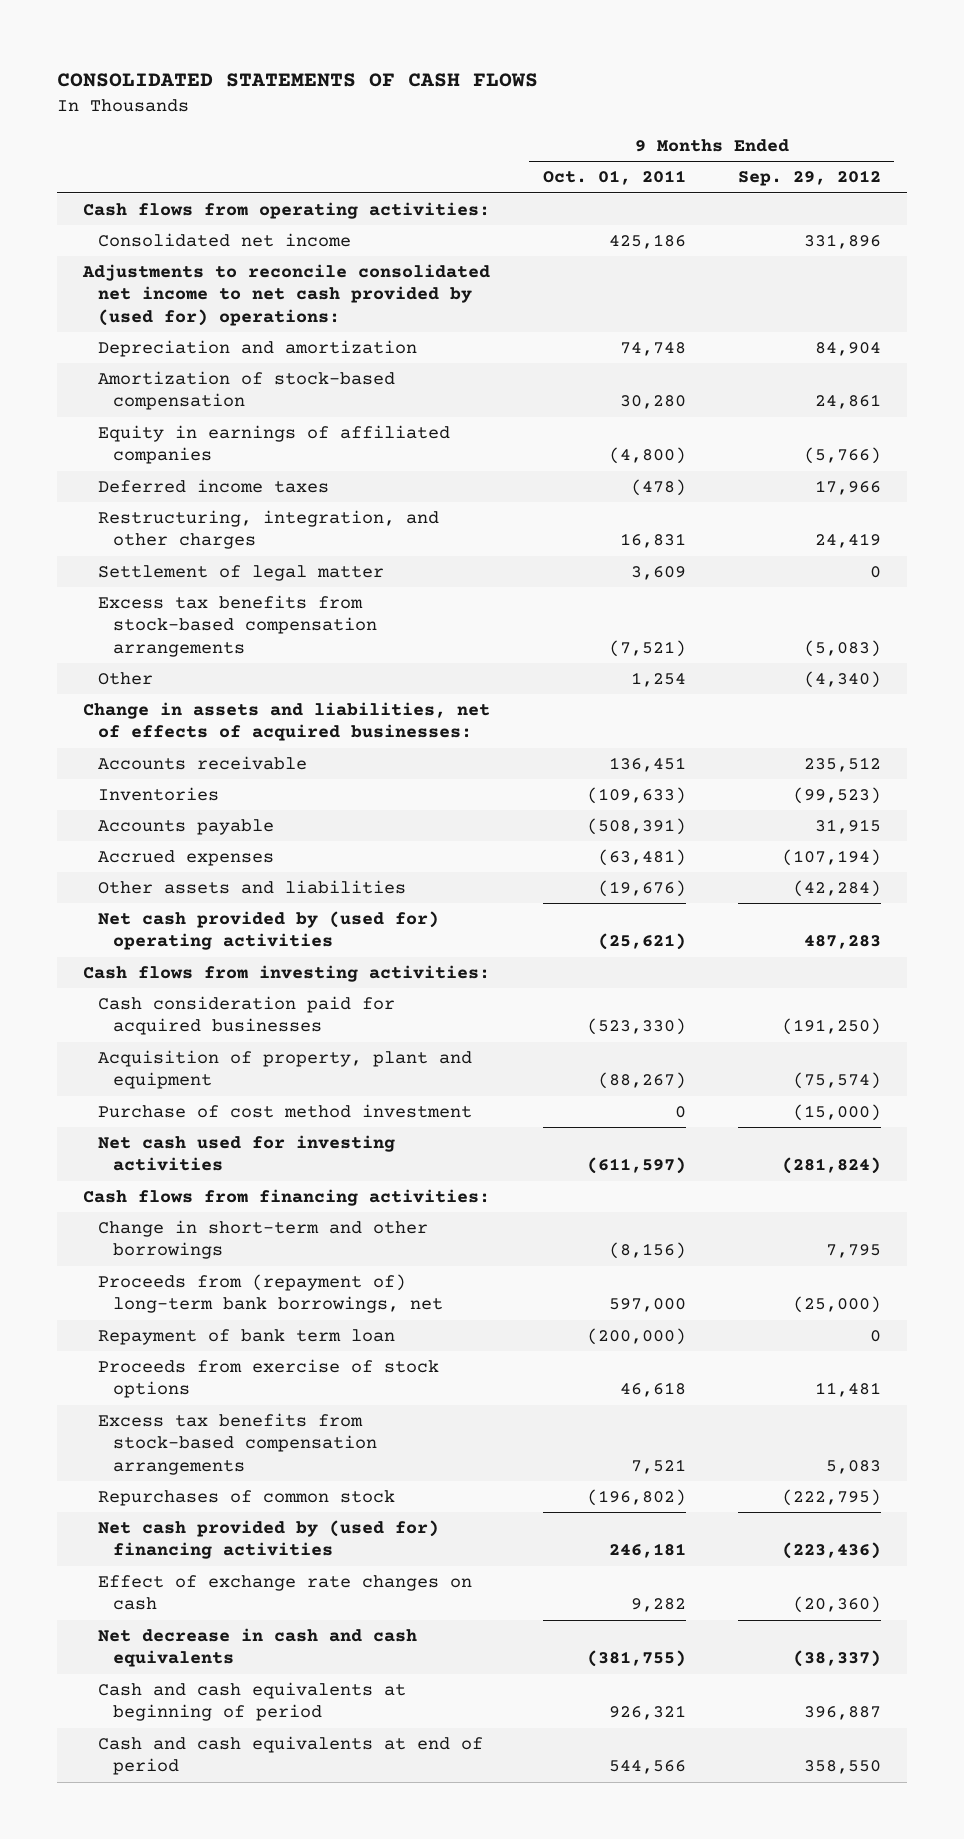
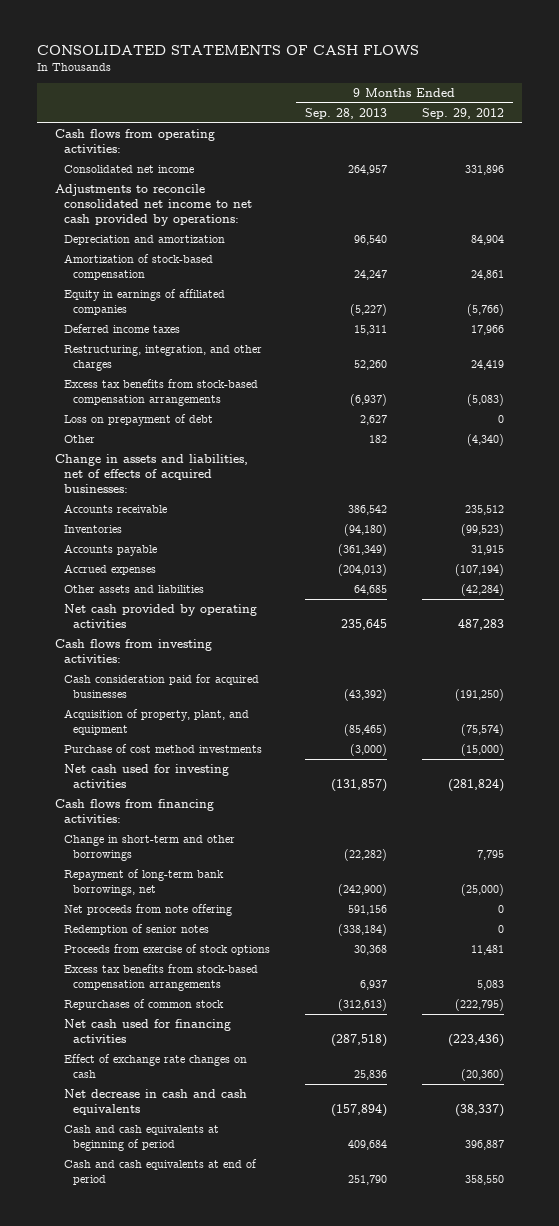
- | 9 Months Ended Oct. 01, 2011 | 9 Months Ended Sep. 29, 2012
+ | 9 Months Ended Sep. 28, 2013 | 9 Months Ended Sep. 29, 2012
- Adjustments to reconcile consolidated net income to net cash provided by (used for) operations:
+ Adjustments to reconcile consolidated net income to net cash provided by operations:
- Settlement of legal matter | 3,609 | 0
+ Loss on prepayment of debt | 2,627 | 0
- Net cash provided by (used for) operating activities | (25,621) | 487,283
+ Net cash provided by operating activities | 235,645 | 487,283
- Acquisition of property, plant and equipment | (88,267) | (75,574)
- Purchase of cost method investment | 0 | (15,000)
+ Acquisition of property, plant, and equipment | (85,465) | (75,574)
+ Purchase of cost method investments | (3,000) | (15,000)
- Proceeds from (repayment of) long-term bank borrowings, net | 597,000 | (25,000)
- Repayment of bank term loan | (200,000) | 0
+ Repayment of long-term bank borrowings, net | (242,900) | (25,000)
+ Net proceeds from note offering | 591,156 | 0
+ Redemption of senior notes | (338,184) | 0
- Net cash provided by (used for) financing activities | 246,181 | (223,436)
+ Net cash used for financing activities | (287,518) | (223,436)

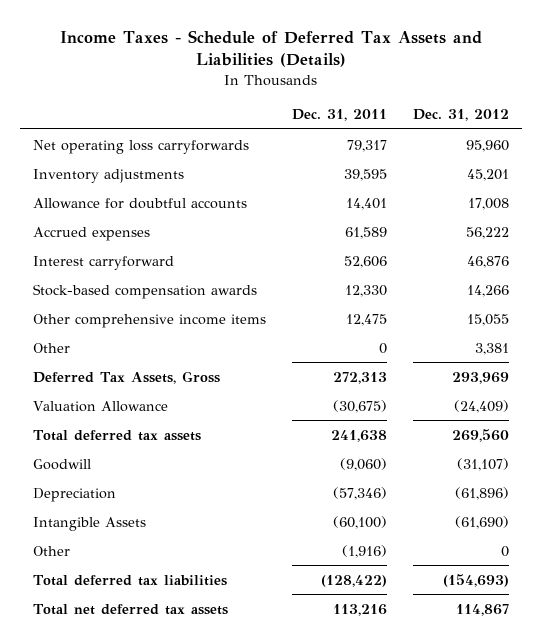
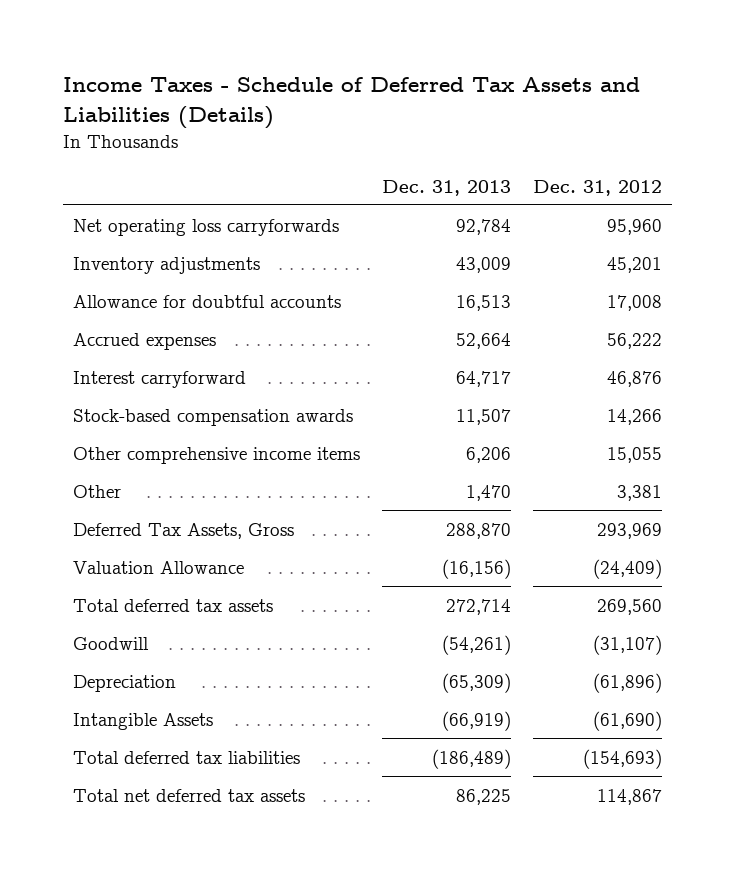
- | Dec. 31, 2011 | Dec. 31, 2012
+ | Dec. 31, 2013 | Dec. 31, 2012
- Other | (1,916) | 0

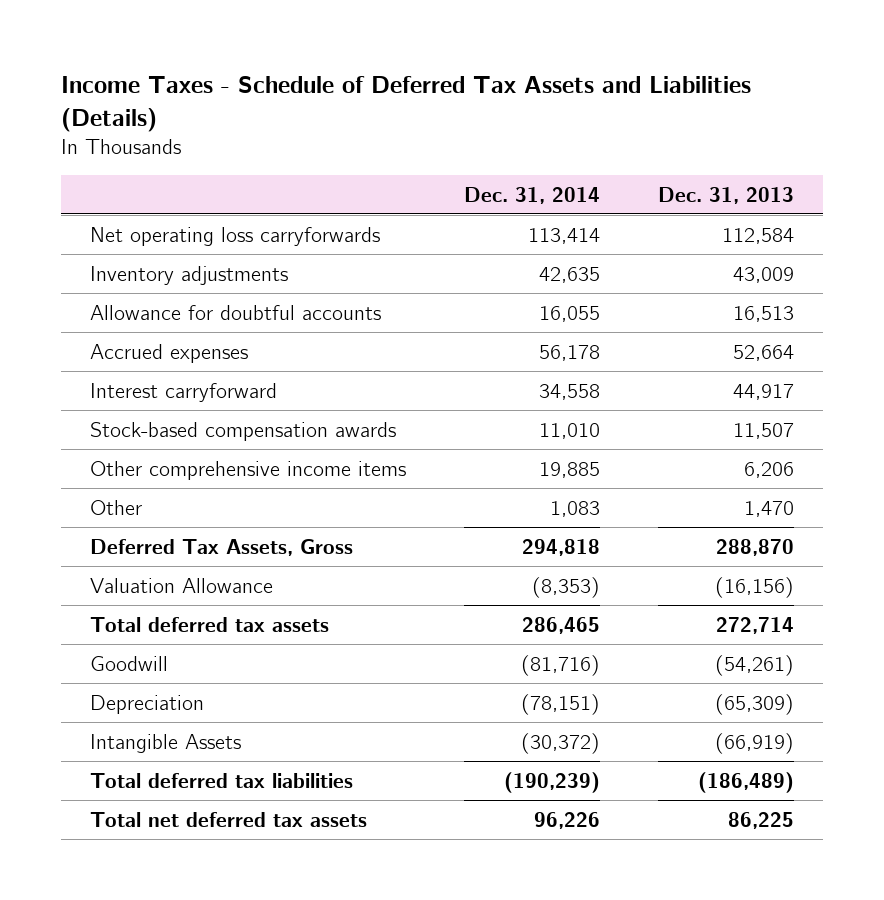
- | Dec. 31, 2013 | Dec. 31, 2012
+ | Dec. 31, 2014 | Dec. 31, 2013
- Net operating loss carryforwards | 92,784 | 95,960
+ Net operating loss carryforwards | 113,414 | 112,584
- Interest carryforward | 64,717 | 46,876
+ Interest carryforward | 34,558 | 44,917

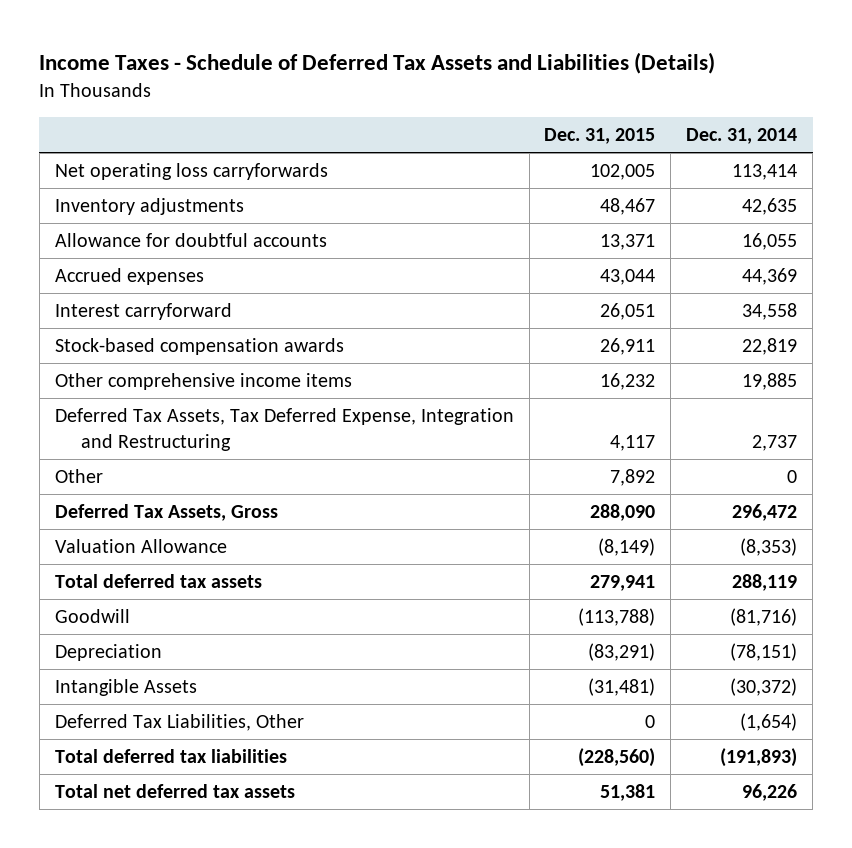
- | Dec. 31, 2014 | Dec. 31, 2013
+ | Dec. 31, 2015 | Dec. 31, 2014
- Accrued expenses | 56,178 | 52,664
+ Accrued expenses | 43,044 | 44,369
- Stock-based compensation awards | 11,010 | 11,507
+ Stock-based compensation awards | 26,911 | 22,819
- Other | 1,083 | 1,470
- Deferred Tax Assets, Gross | 294,818 | 288,870
+ Deferred Tax Assets, Tax Deferred Expense, Integration and Restructuring | 4,117 | 2,737
+ Other | 7,892 | 0
+ Deferred Tax Assets, Gross | 288,090 | 296,472
- Total deferred tax assets | 286,465 | 272,714
+ Total deferred tax assets | 279,941 | 288,119
- Total deferred tax liabilities | (190,239) | (186,489)
+ Deferred Tax Liabilities, Other | 0 | (1,654)
+ Total deferred tax liabilities | (228,560) | (191,893)

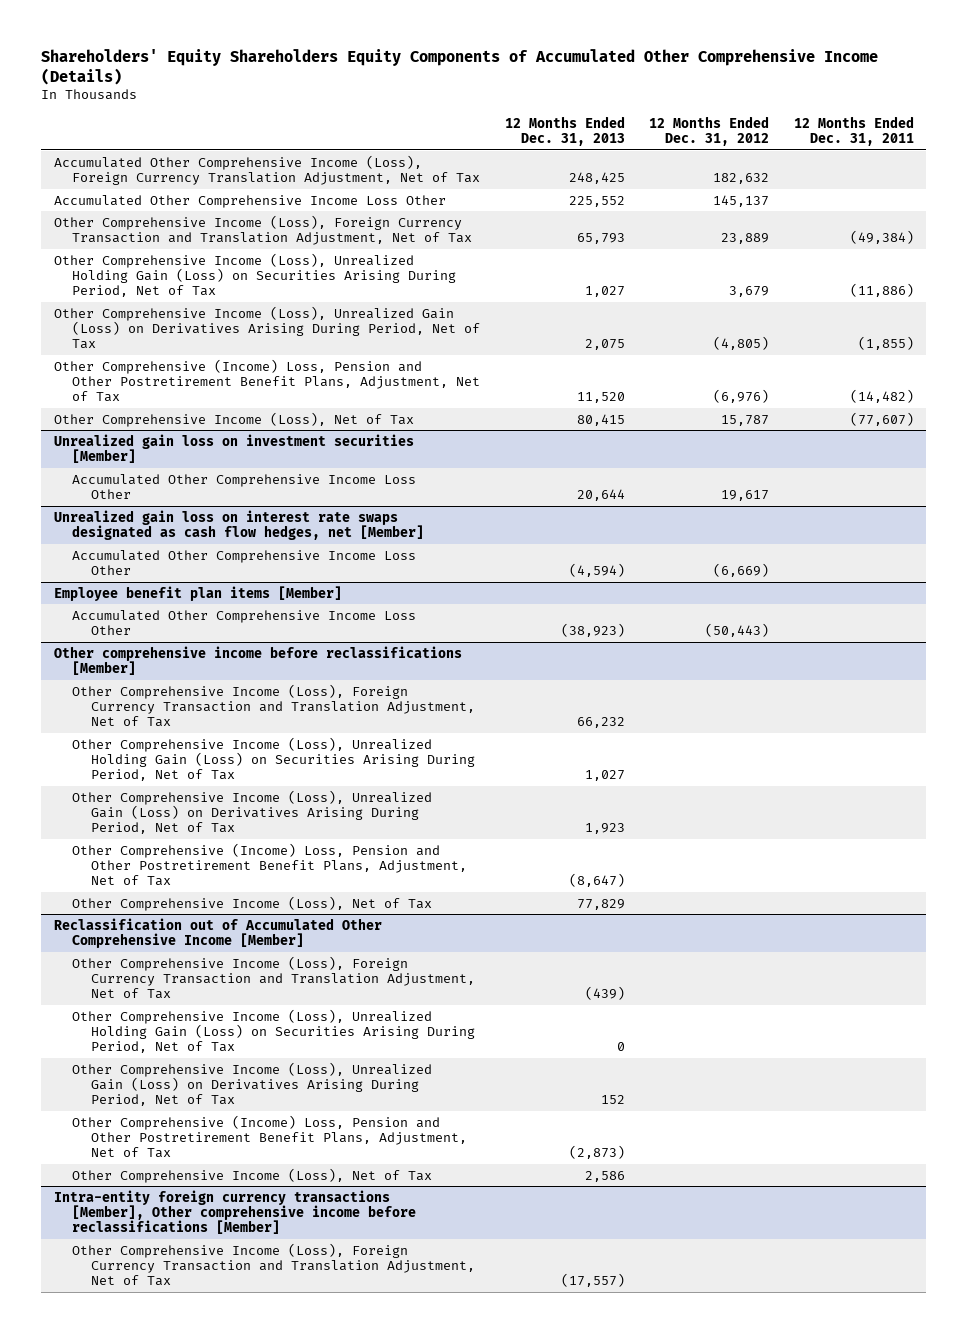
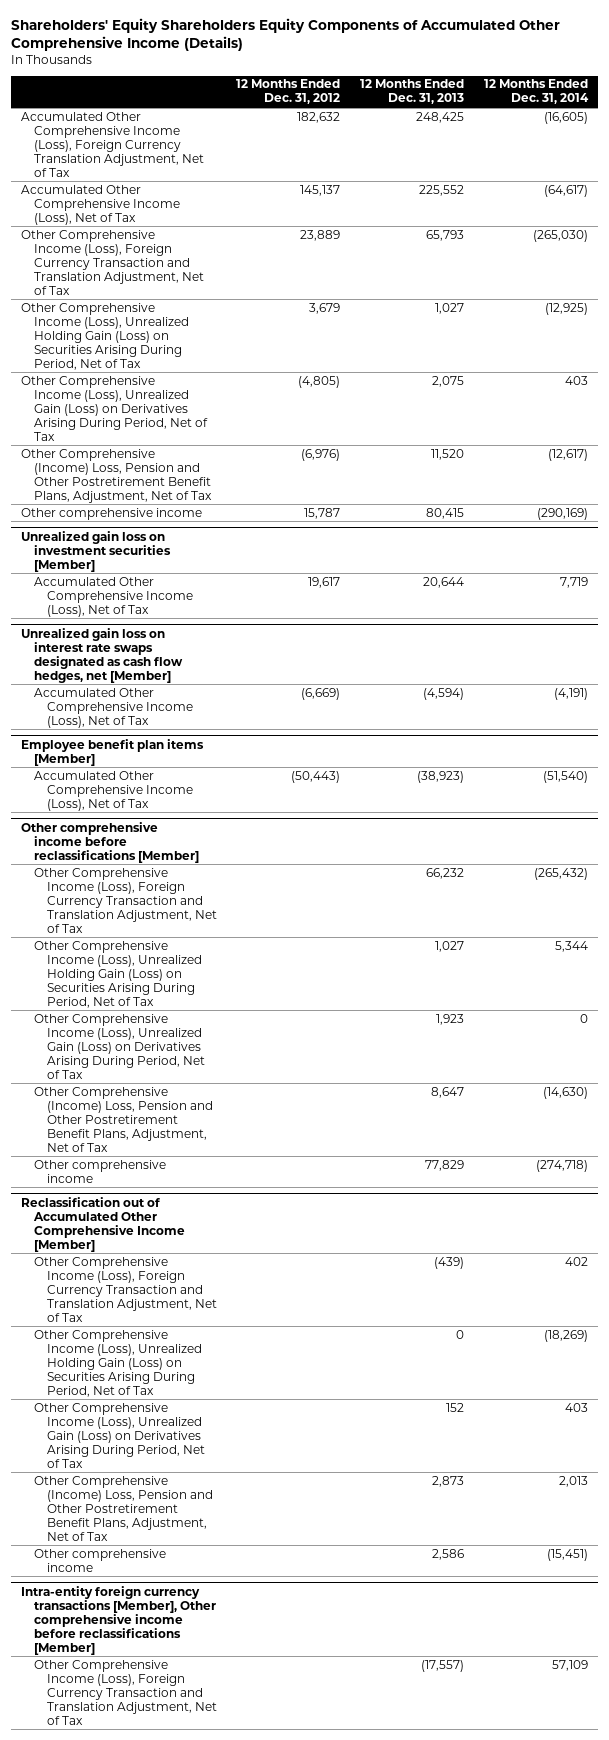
- | 12 Months Ended Dec. 31, 2013 | 12 Months Ended Dec. 31, 2012 | 12 Months Ended Dec. 31, 2011
+ | 12 Months Ended Dec. 31, 2012 | 12 Months Ended Dec. 31, 2013 | 12 Months Ended Dec. 31, 2014
- Accumulated Other Comprehensive Income Loss Other | 225,552 | 145,137 |
+ Accumulated Other Comprehensive Income (Loss), Net of Tax | 145,137 | 225,552 | (64,617)
- Other Comprehensive Income (Loss), Net of Tax | 80,415 | 15,787 | (77,607)
+ Other comprehensive income | 15,787 | 80,415 | (290,169)
@ Unrealized gain loss on investment securities [Member]
- Accumulated Other Comprehensive Income Loss Other | 20,644 | 19,617 |
+ Accumulated Other Comprehensive Income (Loss), Net of Tax | 19,617 | 20,644 | 7,719
@ Unrealized gain loss on interest rate swaps designated as cash flow hedges, net [Member]
- Accumulated Other Comprehensive Income Loss Other | (4,594) | (6,669) |
+ Accumulated Other Comprehensive Income (Loss), Net of Tax | (6,669) | (4,594) | (4,191)
@ Employee benefit plan items [Member]
- Accumulated Other Comprehensive Income Loss Other | (38,923) | (50,443) |
+ Accumulated Other Comprehensive Income (Loss), Net of Tax | (50,443) | (38,923) | (51,540)
@ Other comprehensive income before reclassifications [Member]
- Other Comprehensive (Income) Loss, Pension and Other Postretirement Benefit Plans, Adjustment, Net of Tax | (8,647) | |
- Other Comprehensive Income (Loss), Net of Tax | 77,829 | |
+ Other Comprehensive (Income) Loss, Pension and Other Postretirement Benefit Plans, Adjustment, Net of Tax | | 8,647 | (14,630)
+ Other comprehensive income | | 77,829 | (274,718)
@ Reclassification out of Accumulated Other Comprehensive Income [Member]
- Other Comprehensive (Income) Loss, Pension and Other Postretirement Benefit Plans, Adjustment, Net of Tax | (2,873) | |
- Other Comprehensive Income (Loss), Net of Tax | 2,586 | |
+ Other Comprehensive (Income) Loss, Pension and Other Postretirement Benefit Plans, Adjustment, Net of Tax | | 2,873 | 2,013
+ Other comprehensive income | | 2,586 | (15,451)

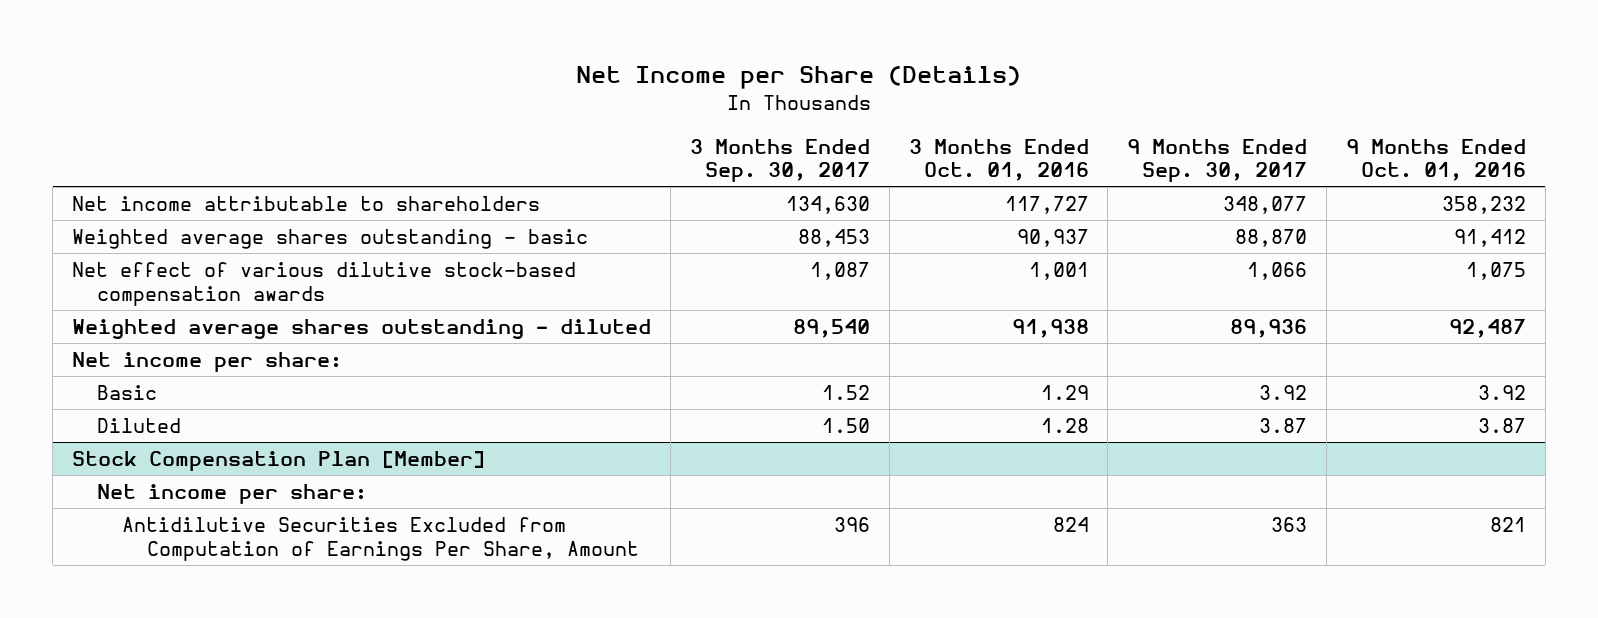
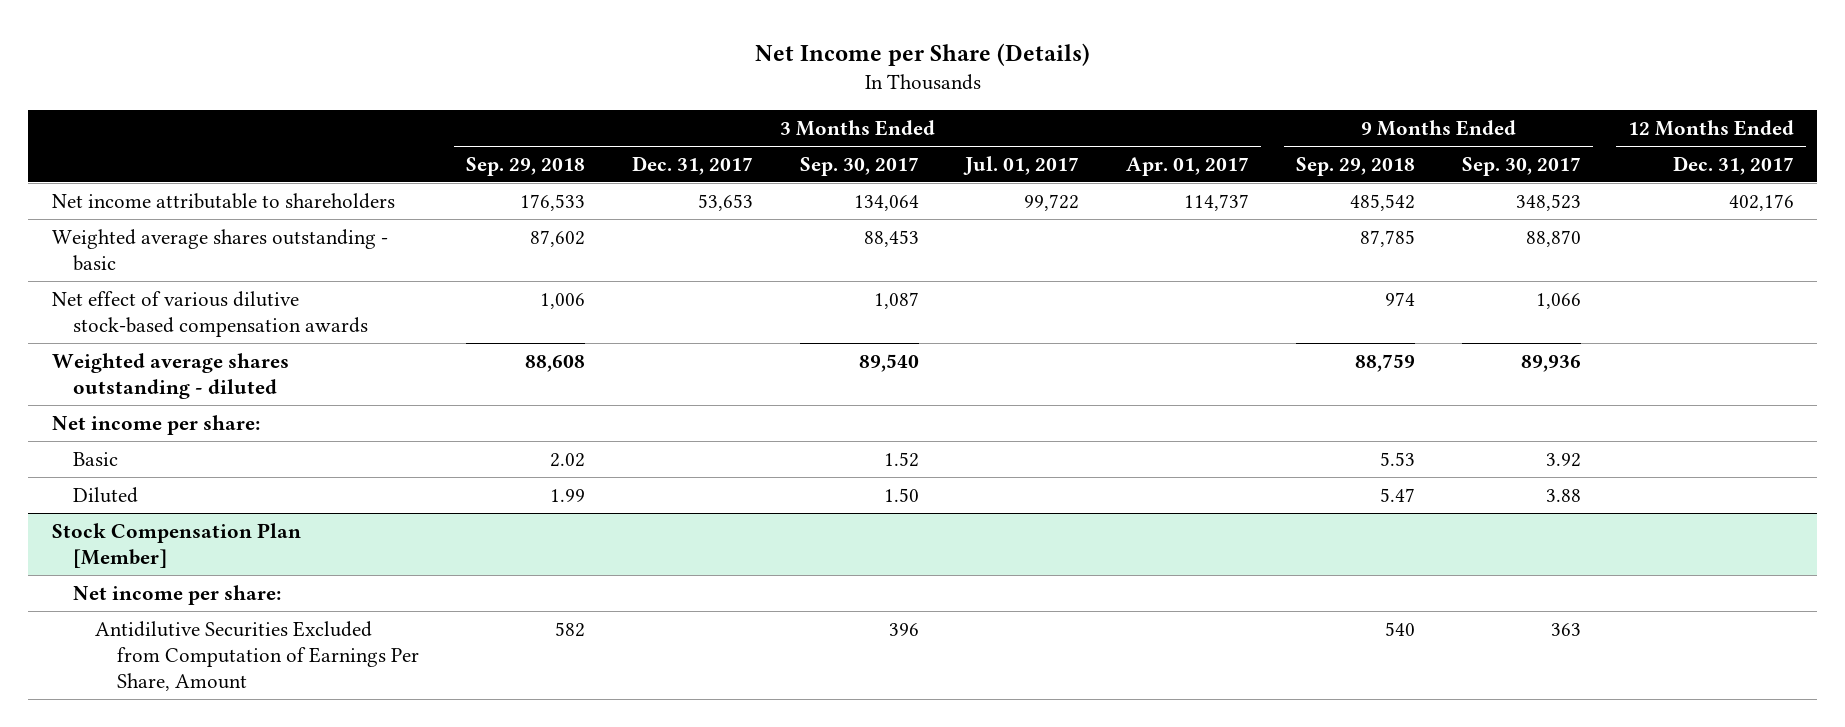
- | 3 Months Ended Sep. 30, 2017 | 3 Months Ended Oct. 01, 2016 | 9 Months Ended Sep. 30, 2017 | 9 Months Ended Oct. 01, 2016
+ | 3 Months Ended Sep. 29, 2018 | 3 Months Ended Dec. 31, 2017 | 3 Months Ended Sep. 30, 2017 | 3 Months Ended Jul. 01, 2017 | 3 Months Ended Apr. 01, 2017 | 9 Months Ended Sep. 29, 2018 | 9 Months Ended Sep. 30, 2017 | 12 Months Ended Dec. 31, 2017
- Net income attributable to shareholders | 134,630 | 117,727 | 348,077 | 358,232
+ Net income attributable to shareholders | 176,533 | 53,653 | 134,064 | 99,722 | 114,737 | 485,542 | 348,523 | 402,176
- Diluted | 1.50 | 1.28 | 3.87 | 3.87
+ Diluted | 1.99 | | 1.50 | | | 5.47 | 3.88 |

